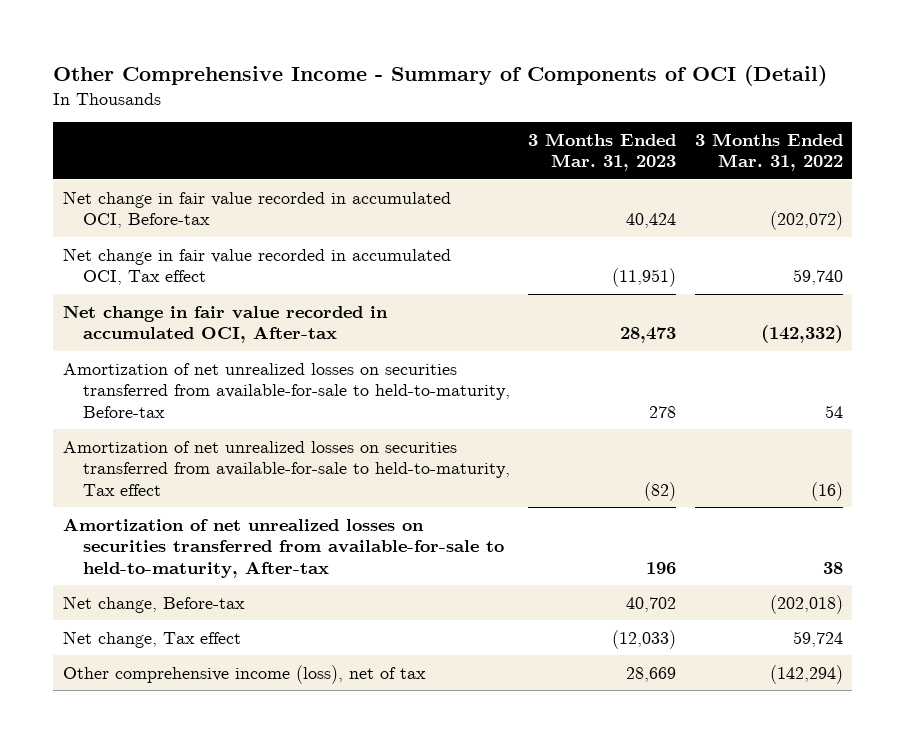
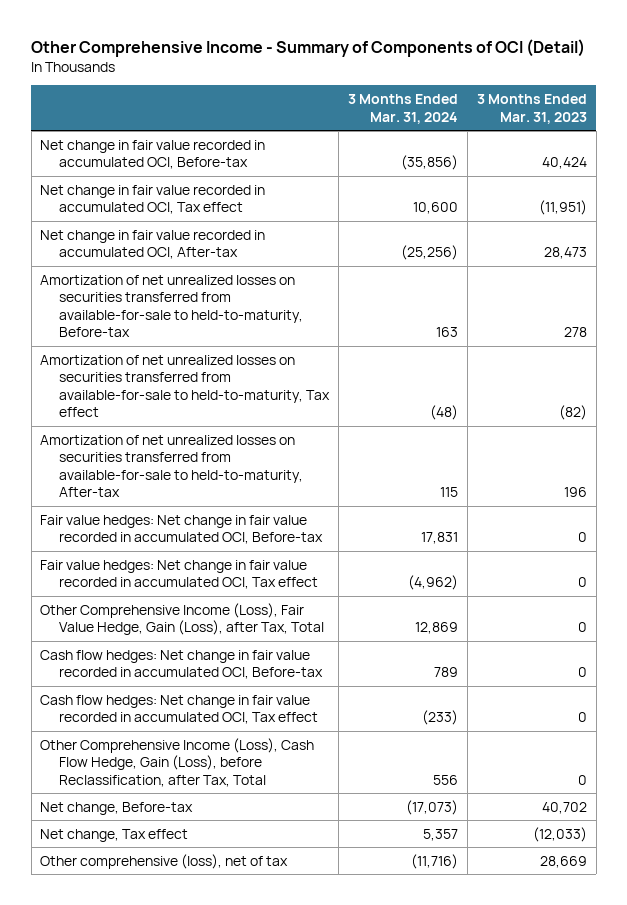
- | 3 Months Ended Mar. 31, 2023 | 3 Months Ended Mar. 31, 2022
+ | 3 Months Ended Mar. 31, 2024 | 3 Months Ended Mar. 31, 2023
+ Fair value hedges: Net change in fair value recorded in accumulated OCI, Before-tax | 17,831 | 0
+ Fair value hedges: Net change in fair value recorded in accumulated OCI, Tax effect | (4,962) | 0
+ Other Comprehensive Income (Loss), Fair Value Hedge, Gain (Loss), after Tax, Total | 12,869 | 0
+ Cash flow hedges: Net change in fair value recorded in accumulated OCI, Before-tax | 789 | 0
+ Cash flow hedges: Net change in fair value recorded in accumulated OCI, Tax effect | (233) | 0
+ Other Comprehensive Income (Loss), Cash Flow Hedge, Gain (Loss), before Reclassification, after Tax, Total | 556 | 0
- Other comprehensive income (loss), net of tax | 28,669 | (142,294)
+ Other comprehensive (loss), net of tax | (11,716) | 28,669

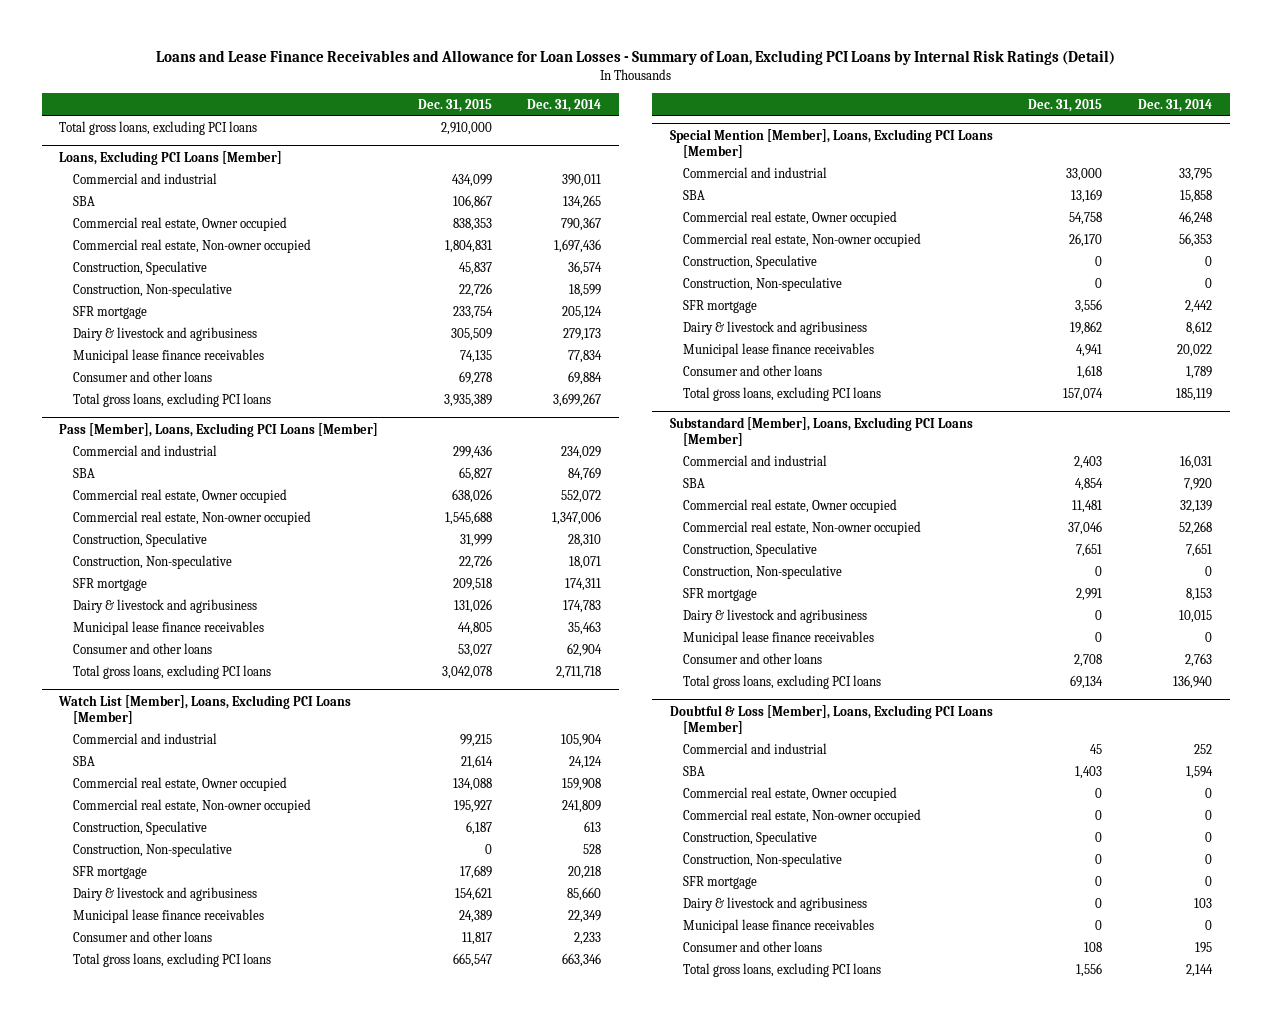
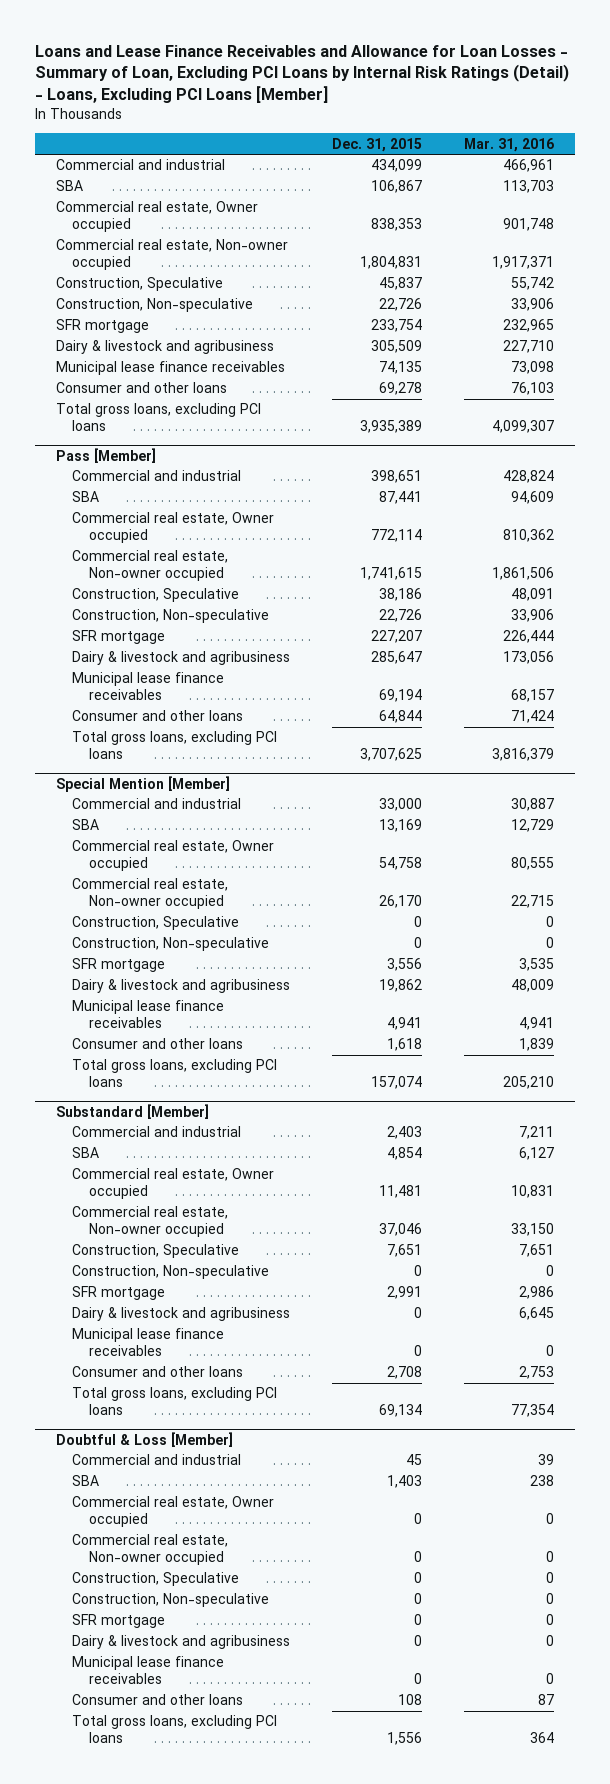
- Loans and Lease Finance Receivables and Allowance for Loan Losses - Summary of Loan, Excluding PCI Loans by Internal Risk Ratings (Detail)
+ Loans and Lease Finance Receivables and Allowance for Loan Losses - Summary of Loan, Excluding PCI Loans by Internal Risk Ratings (Detail) - Loans, Excluding PCI Loans [Member]
- | Dec. 31, 2015 | Dec. 31, 2014
+ | Dec. 31, 2015 | Mar. 31, 2016
- Total gross loans, excluding PCI loans | 2,910,000 |
- Loans, Excluding PCI Loans [Member]
- Pass [Member], Loans, Excluding PCI Loans [Member]
- Commercial and industrial | 299,436 | 234,029
- SBA | 65,827 | 84,769
- Commercial real estate, Owner occupied | 638,026 | 552,072
- Commercial real estate, Non-owner occupied | 1,545,688 | 1,347,006
- Construction, Speculative | 31,999 | 28,310
+ Pass [Member]
+ Commercial and industrial | 398,651 | 428,824
+ SBA | 87,441 | 94,609
+ Commercial real estate, Owner occupied | 772,114 | 810,362
+ Commercial real estate, Non-owner occupied | 1,741,615 | 1,861,506
+ Construction, Speculative | 38,186 | 48,091
- SFR mortgage | 209,518 | 174,311
- Dairy & livestock and agribusiness | 131,026 | 174,783
- Municipal lease finance receivables | 44,805 | 35,463
- Consumer and other loans | 53,027 | 62,904
- Total gross loans, excluding PCI loans | 3,042,078 | 2,711,718
- Watch List [Member], Loans, Excluding PCI Loans [Member]
- Commercial and industrial | 99,215 | 105,904
- SBA | 21,614 | 24,124
- Commercial real estate, Owner occupied | 134,088 | 159,908
- Commercial real estate, Non-owner occupied | 195,927 | 241,809
- Construction, Speculative | 6,187 | 613
- Construction, Non-speculative | 0 | 528
- SFR mortgage | 17,689 | 20,218
- Dairy & livestock and agribusiness | 154,621 | 85,660
- Municipal lease finance receivables | 24,389 | 22,349
- Consumer and other loans | 11,817 | 2,233
- Total gross loans, excluding PCI loans | 665,547 | 663,346
- Special Mention [Member], Loans, Excluding PCI Loans [Member]
+ SFR mortgage | 227,207 | 226,444
+ Dairy & livestock and agribusiness | 285,647 | 173,056
+ Municipal lease finance receivables | 69,194 | 68,157
+ Consumer and other loans | 64,844 | 71,424
+ Total gross loans, excluding PCI loans | 3,707,625 | 3,816,379
+ Special Mention [Member]
- Substandard [Member], Loans, Excluding PCI Loans [Member]
+ Substandard [Member]
- Doubtful & Loss [Member], Loans, Excluding PCI Loans [Member]
+ Doubtful & Loss [Member]

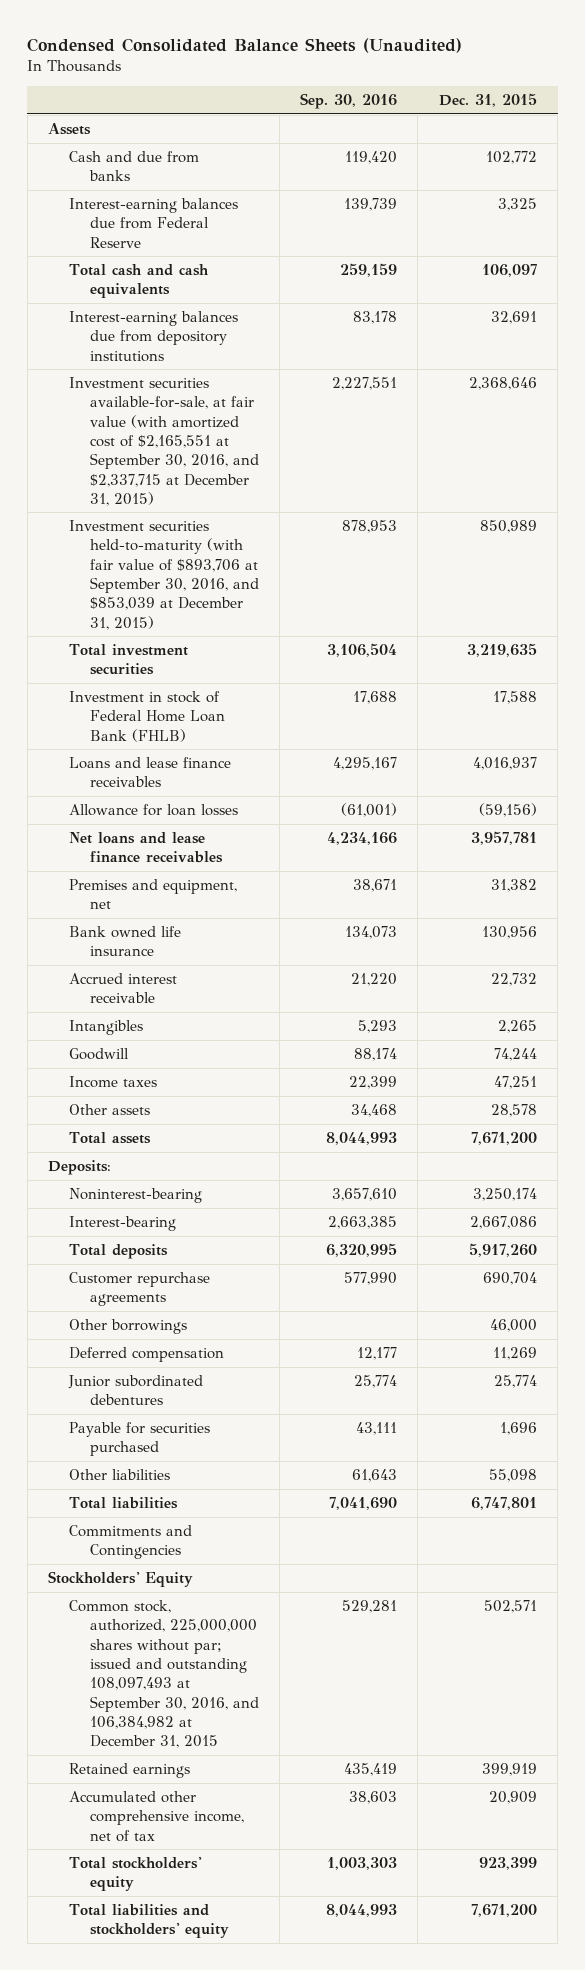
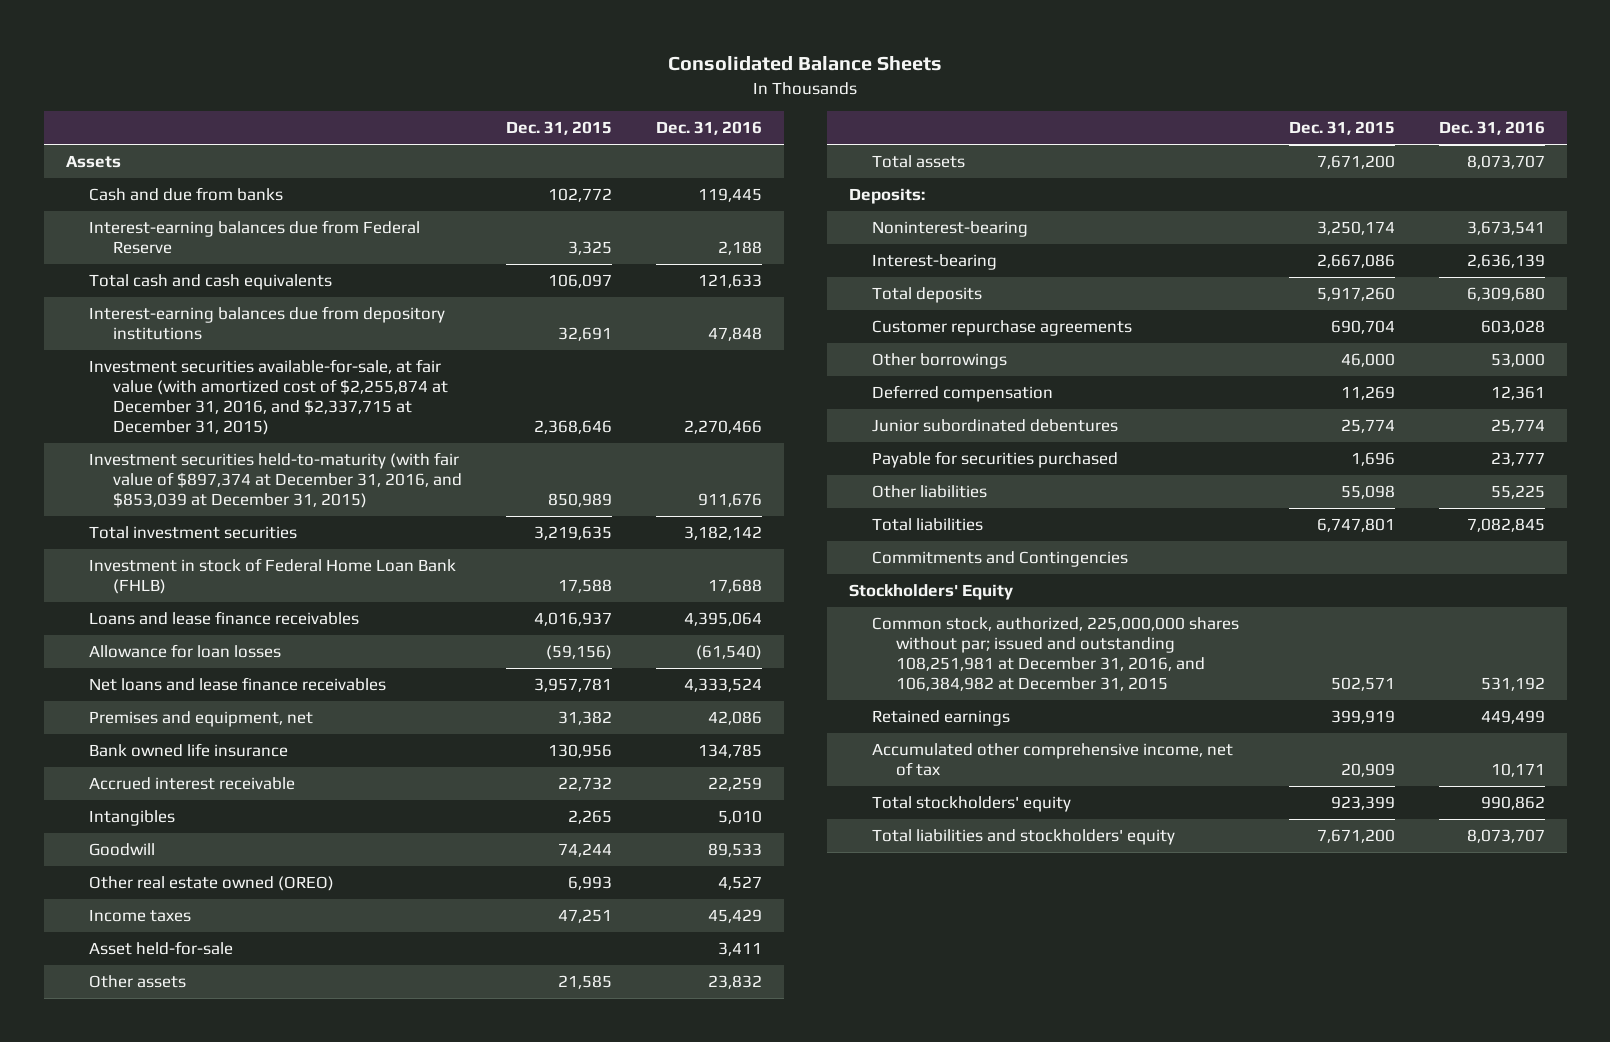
- Condensed Consolidated Balance Sheets (Unaudited)
+ Consolidated Balance Sheets
- | Sep. 30, 2016 | Dec. 31, 2015
+ | Dec. 31, 2015 | Dec. 31, 2016
- Investment securities available-for-sale, at fair value (with amortized cost of $2,165,551 at September 30, 2016, and $2,337,715 at December 31, 2015) | 2,227,551 | 2,368,646
- Investment securities held-to-maturity (with fair value of $893,706 at September 30, 2016, and $853,039 at December 31, 2015) | 878,953 | 850,989
+ Investment securities available-for-sale, at fair value (with amortized cost of $2,255,874 at December 31, 2016, and $2,337,715 at December 31, 2015) | 2,368,646 | 2,270,466
+ Investment securities held-to-maturity (with fair value of $897,374 at December 31, 2016, and $853,039 at December 31, 2015) | 850,989 | 911,676
+ Other real estate owned (OREO) | 6,993 | 4,527
- Other assets | 34,468 | 28,578
+ Asset held-for-sale | | 3,411
+ Other assets | 21,585 | 23,832
- Common stock, authorized, 225,000,000 shares without par; issued and outstanding 108,097,493 at September 30, 2016, and 106,384,982 at December 31, 2015 | 529,281 | 502,571
+ Common stock, authorized, 225,000,000 shares without par; issued and outstanding 108,251,981 at December 31, 2016, and 106,384,982 at December 31, 2015 | 502,571 | 531,192

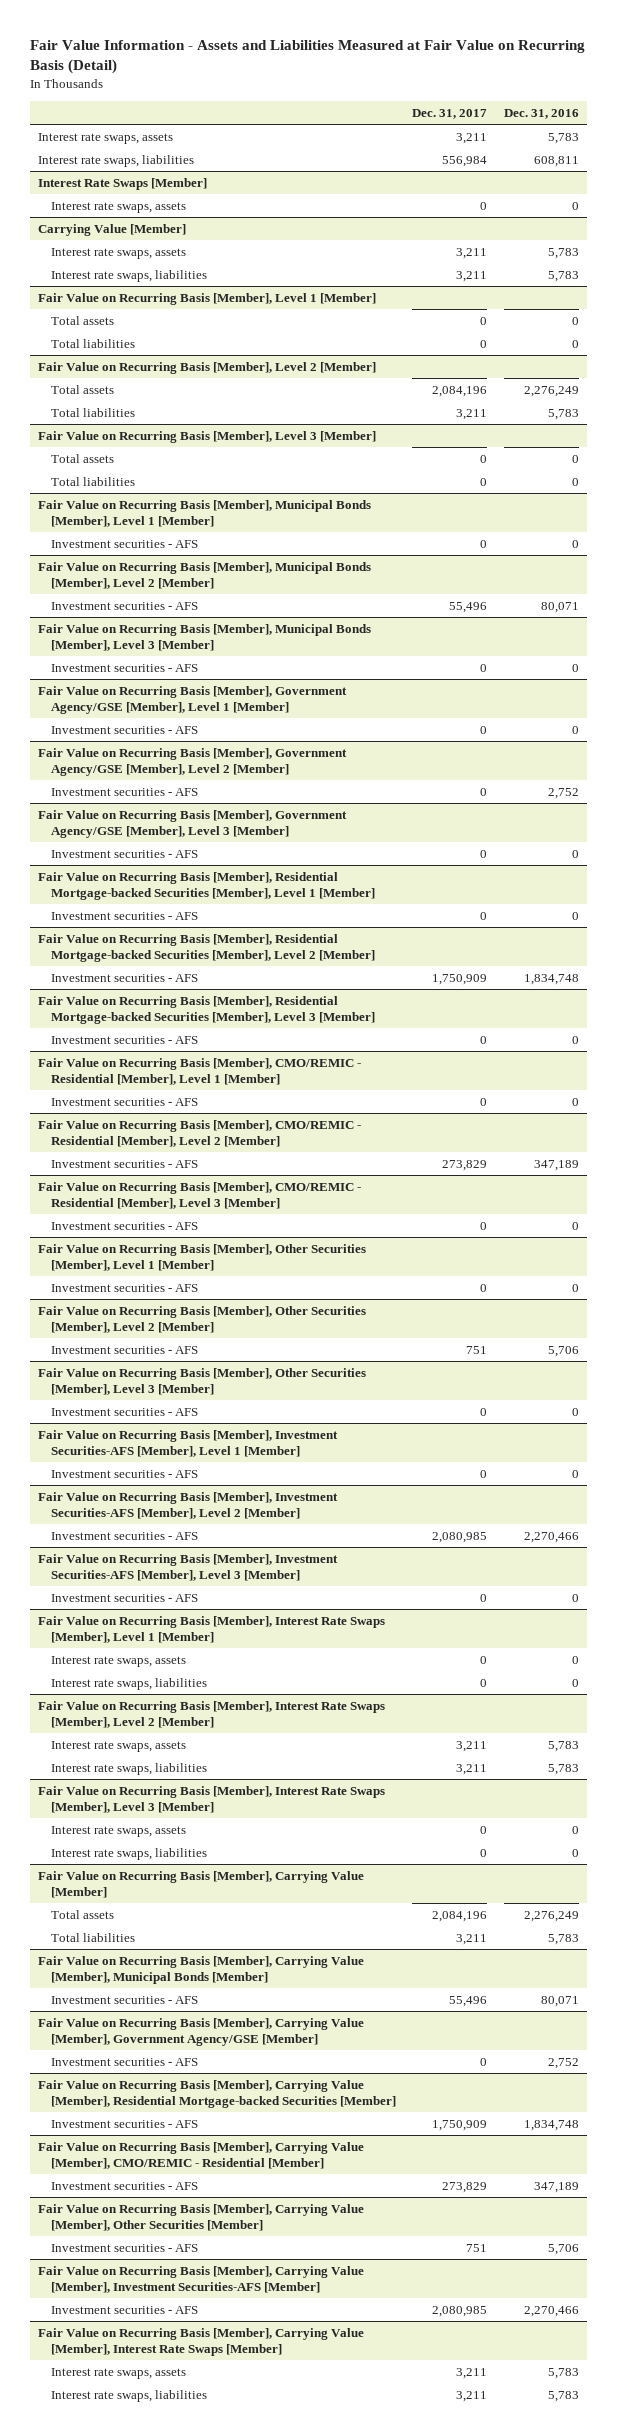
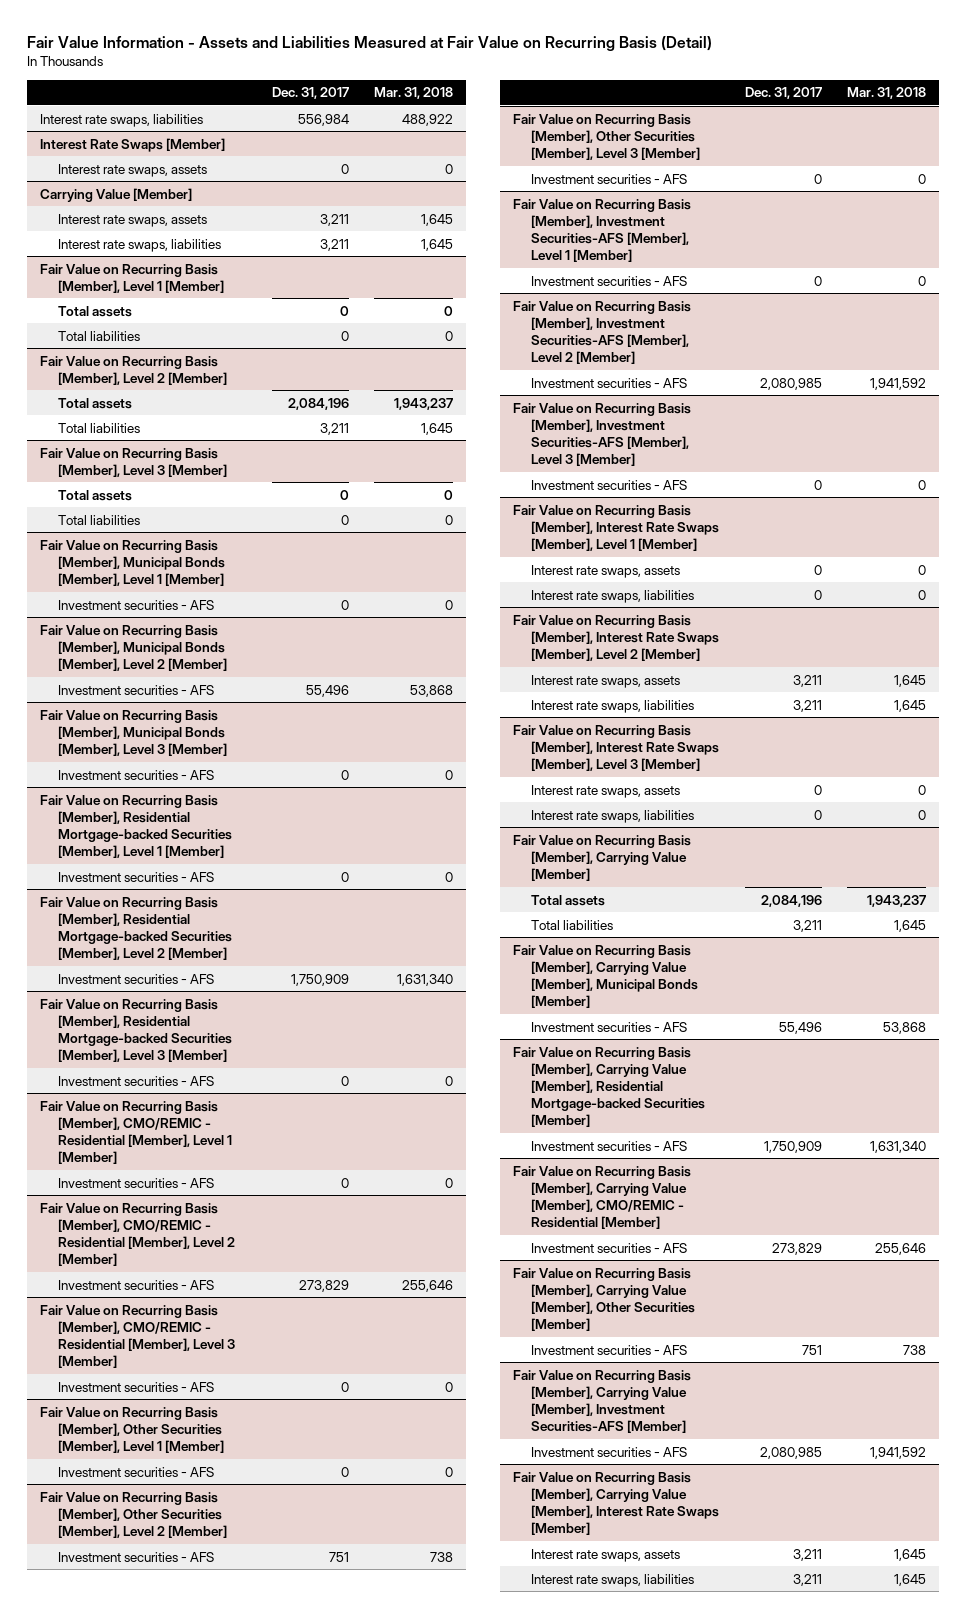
- | Dec. 31, 2017 | Dec. 31, 2016
+ | Dec. 31, 2017 | Mar. 31, 2018
- Interest rate swaps, assets | 3,211 | 5,783
- Fair Value on Recurring Basis [Member], Government Agency/GSE [Member], Level 1 [Member]
- Investment securities - AFS | 0 | 0
- Fair Value on Recurring Basis [Member], Government Agency/GSE [Member], Level 2 [Member]
- Investment securities - AFS | 0 | 2,752
- Fair Value on Recurring Basis [Member], Government Agency/GSE [Member], Level 3 [Member]
- Investment securities - AFS | 0 | 0
- Fair Value on Recurring Basis [Member], Carrying Value [Member], Government Agency/GSE [Member]
- Investment securities - AFS | 0 | 2,752

